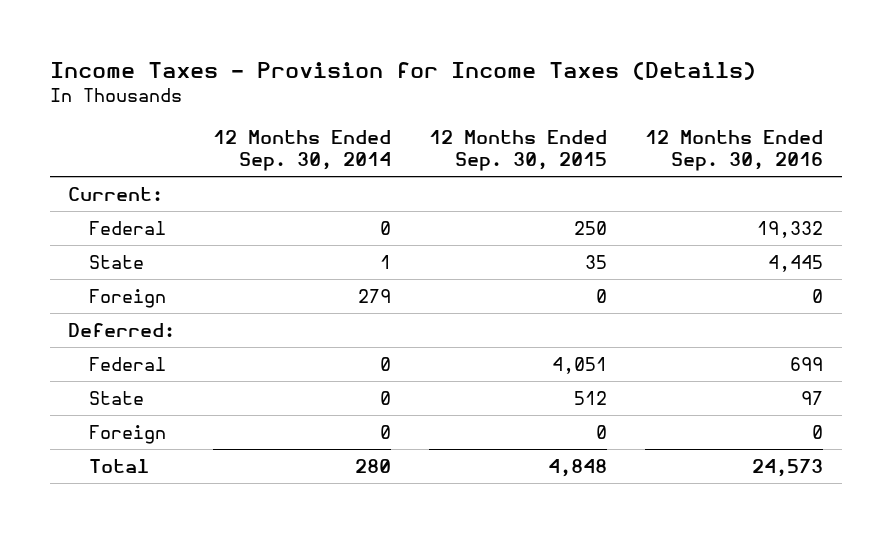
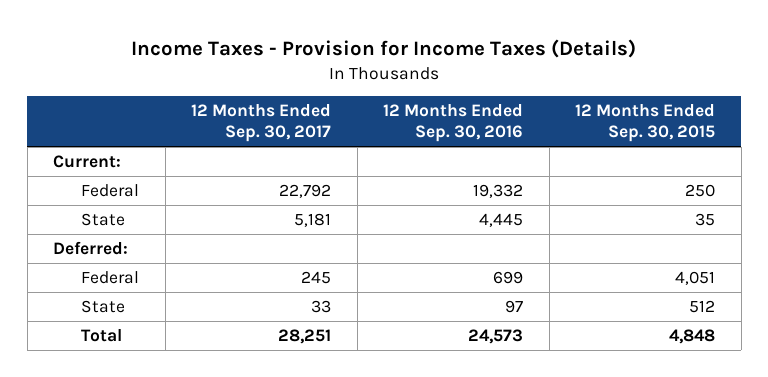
- | 12 Months Ended Sep. 30, 2014 | 12 Months Ended Sep. 30, 2015 | 12 Months Ended Sep. 30, 2016
+ | 12 Months Ended Sep. 30, 2017 | 12 Months Ended Sep. 30, 2016 | 12 Months Ended Sep. 30, 2015
- Foreign | 279 | 0 | 0
- Foreign | 0 | 0 | 0

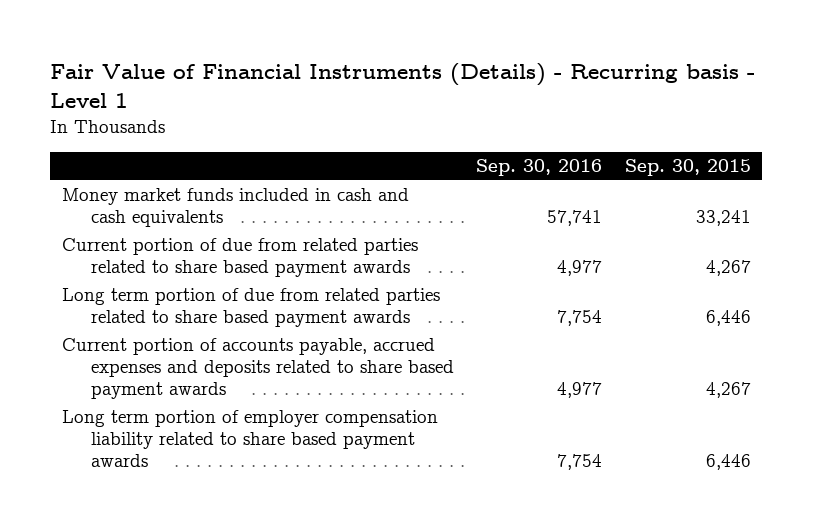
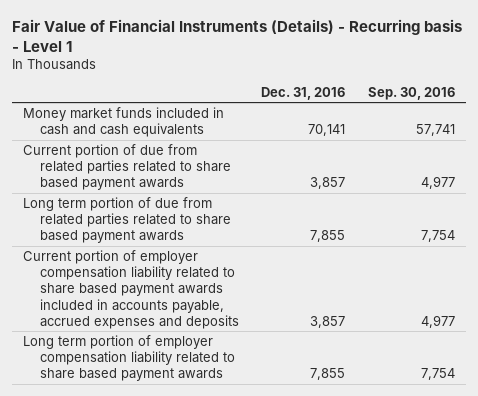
- | Sep. 30, 2016 | Sep. 30, 2015
+ | Dec. 31, 2016 | Sep. 30, 2016
- Current portion of accounts payable, accrued expenses and deposits related to share based payment awards | 4,977 | 4,267
+ Current portion of employer compensation liability related to share based payment awards included in accounts payable, accrued expenses and deposits | 3,857 | 4,977

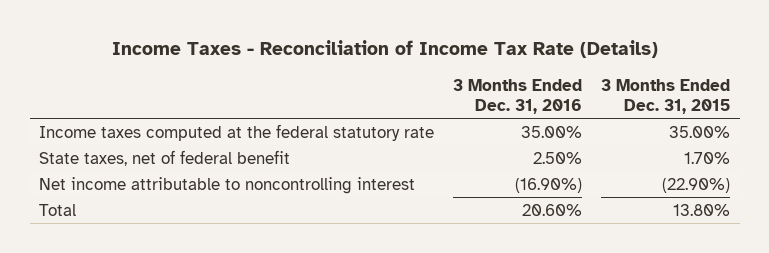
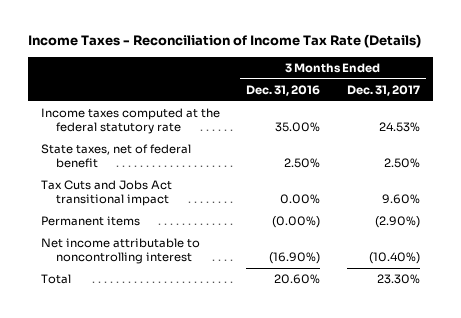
- | 3 Months Ended Dec. 31, 2016 | 3 Months Ended Dec. 31, 2015
+ | 3 Months Ended Dec. 31, 2016 | 3 Months Ended Dec. 31, 2017
+ Tax Cuts and Jobs Act transitional impact | 0.00% | 9.60%
+ Permanent items | (0.00%) | (2.90%)

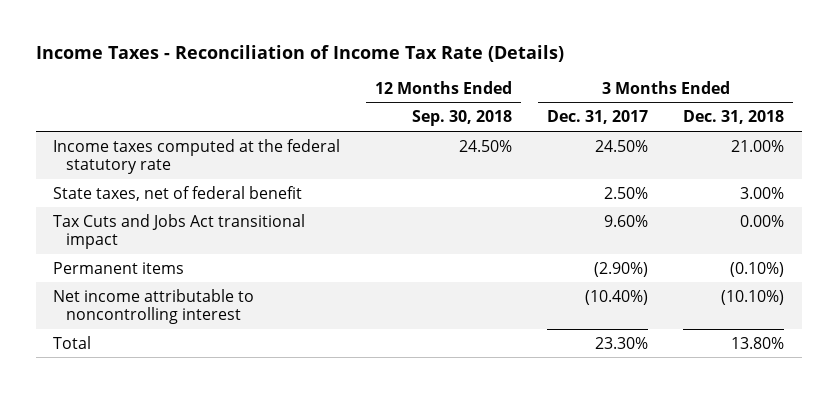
- | 3 Months Ended Dec. 31, 2016 | 3 Months Ended Dec. 31, 2017
+ | 12 Months Ended Sep. 30, 2018 | 3 Months Ended Dec. 31, 2017 | 3 Months Ended Dec. 31, 2018
- Income taxes computed at the federal statutory rate | 35.00% | 24.53%
+ Income taxes computed at the federal statutory rate | 24.50% | 24.50% | 21.00%

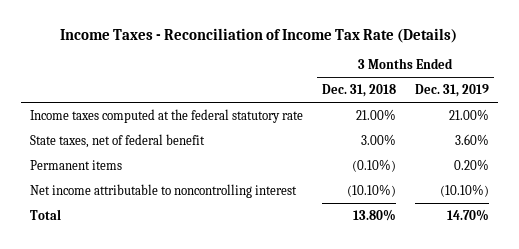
- | 12 Months Ended Sep. 30, 2018 | 3 Months Ended Dec. 31, 2017 | 3 Months Ended Dec. 31, 2018
+ | 3 Months Ended Dec. 31, 2018 | 3 Months Ended Dec. 31, 2019
- Tax Cuts and Jobs Act transitional impact | | 9.60% | 0.00%

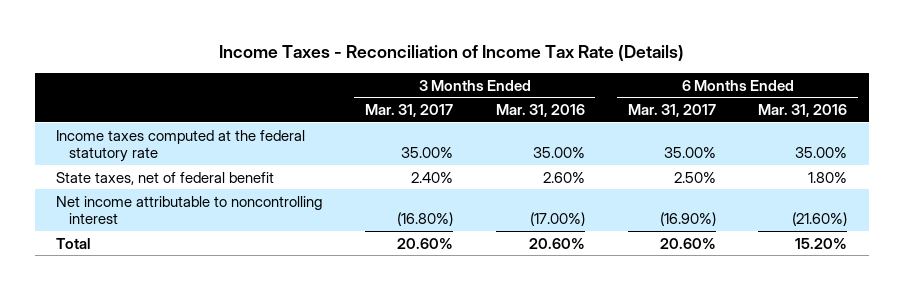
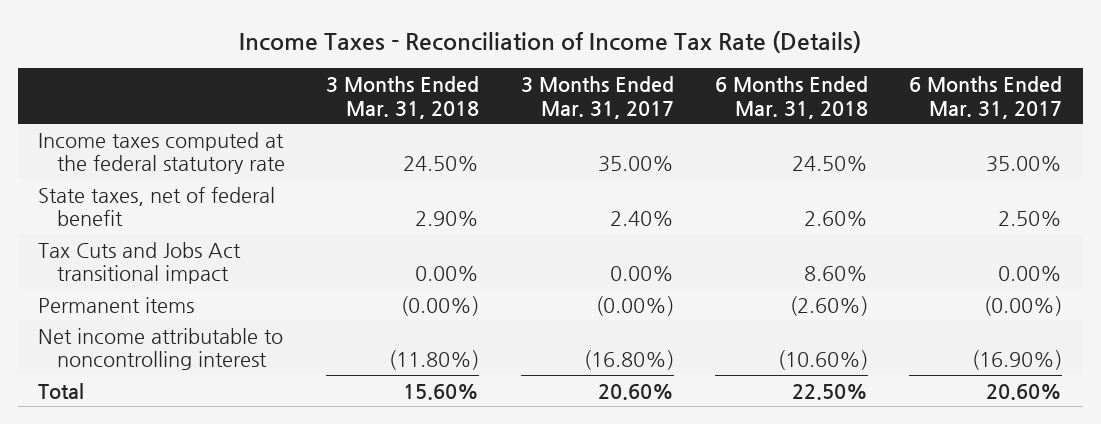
- | 3 Months Ended Mar. 31, 2017 | 3 Months Ended Mar. 31, 2016 | 6 Months Ended Mar. 31, 2017 | 6 Months Ended Mar. 31, 2016
+ | 3 Months Ended Mar. 31, 2018 | 3 Months Ended Mar. 31, 2017 | 6 Months Ended Mar. 31, 2018 | 6 Months Ended Mar. 31, 2017
+ Tax Cuts and Jobs Act transitional impact | 0.00% | 0.00% | 8.60% | 0.00%
+ Permanent items | (0.00%) | (0.00%) | (2.60%) | (0.00%)

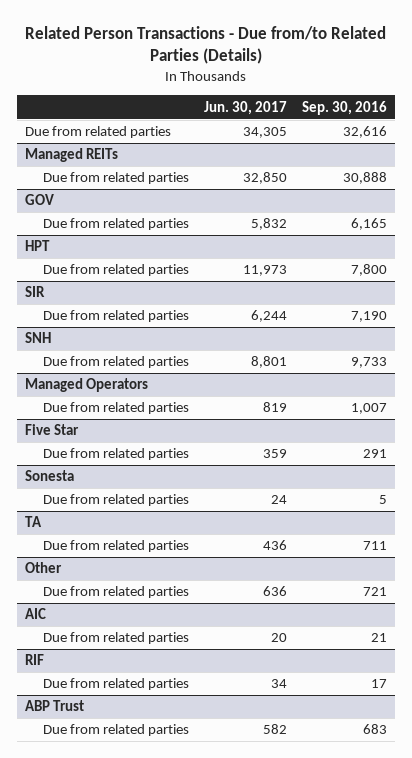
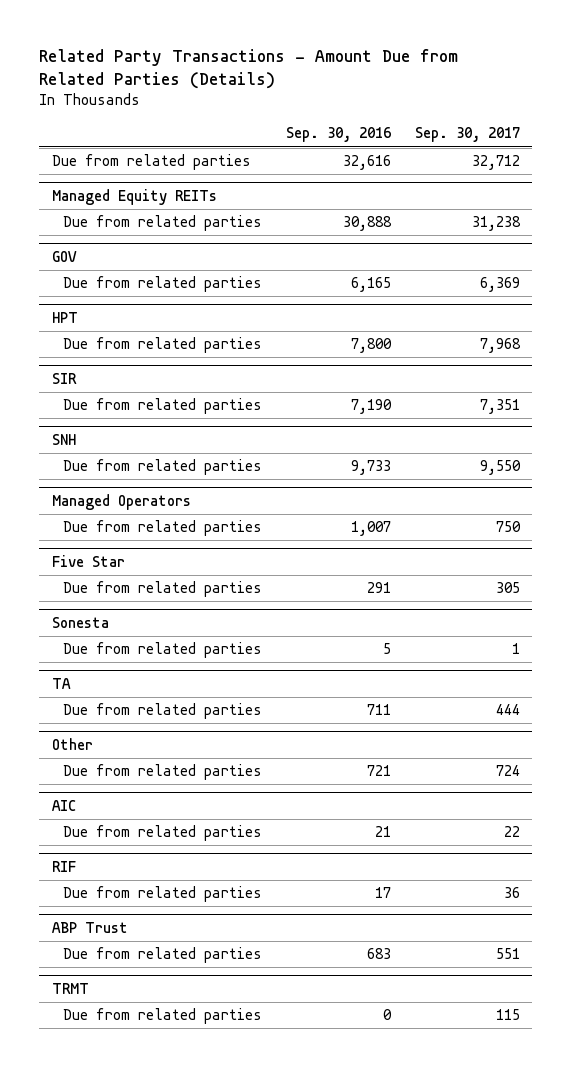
- Related Person Transactions - Due from/to Related Parties (Details)
+ Related Party Transactions - Amount Due from Related Parties (Details)
- | Jun. 30, 2017 | Sep. 30, 2016
+ | Sep. 30, 2016 | Sep. 30, 2017
- Managed REITs
+ Managed Equity REITs
+ TRMT
+ Due from related parties | 0 | 115

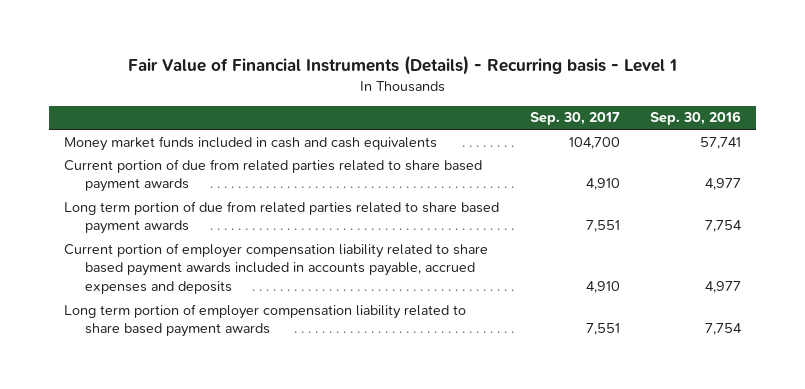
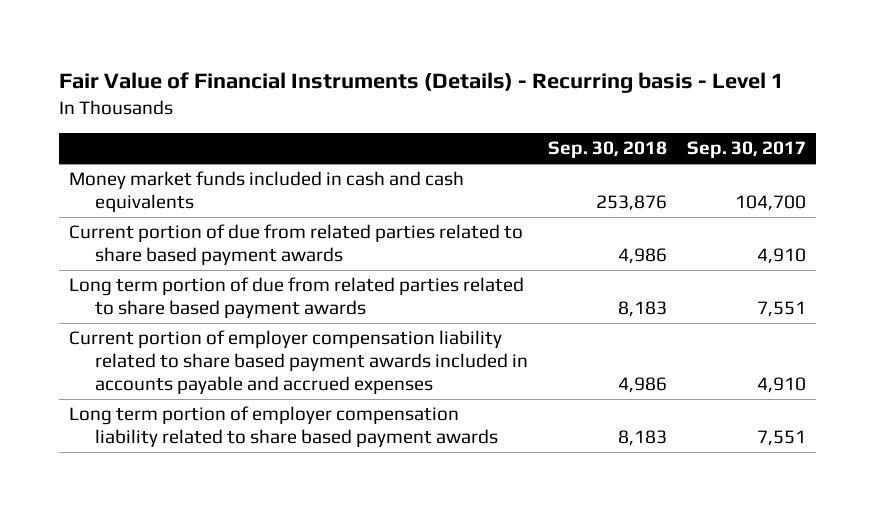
- | Sep. 30, 2017 | Sep. 30, 2016
+ | Sep. 30, 2018 | Sep. 30, 2017
- Current portion of employer compensation liability related to share based payment awards included in accounts payable, accrued expenses and deposits | 4,910 | 4,977
+ Current portion of employer compensation liability related to share based payment awards included in accounts payable and accrued expenses | 4,986 | 4,910

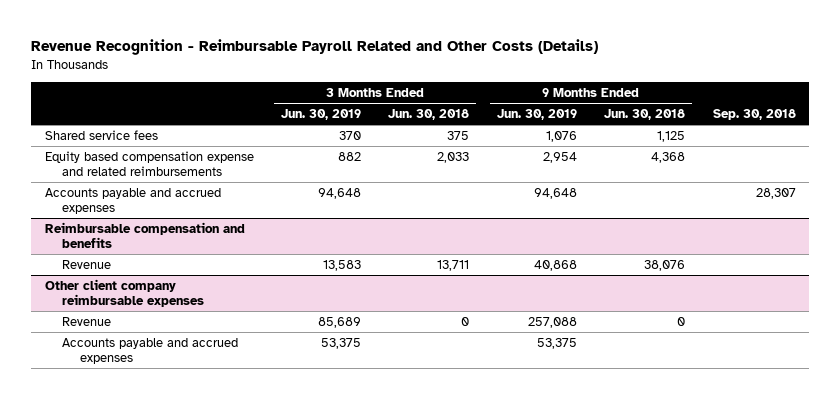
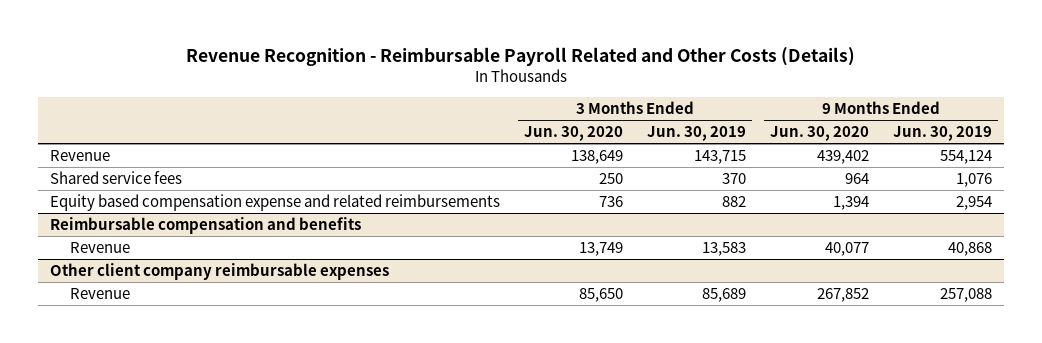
- | 3 Months Ended Jun. 30, 2019 | 3 Months Ended Jun. 30, 2018 | 9 Months Ended Jun. 30, 2019 | 9 Months Ended Jun. 30, 2018 | Sep. 30, 2018
+ | 3 Months Ended Jun. 30, 2020 | 3 Months Ended Jun. 30, 2019 | 9 Months Ended Jun. 30, 2020 | 9 Months Ended Jun. 30, 2019
+ Revenue | 138,649 | 143,715 | 439,402 | 554,124
- Accounts payable and accrued expenses | 94,648 | | 94,648 | | 28,307
@ Other client company reimbursable expenses
- Accounts payable and accrued expenses | 53,375 | | 53,375 | |

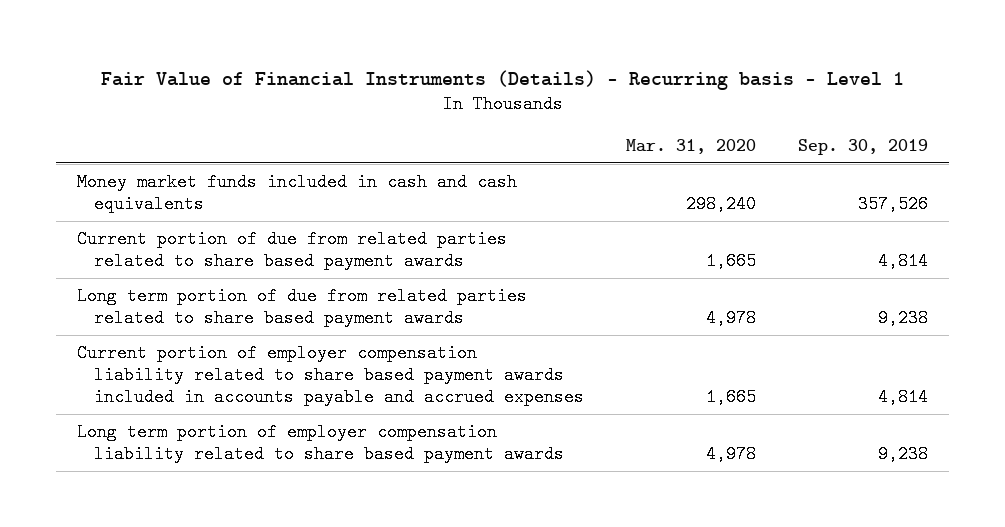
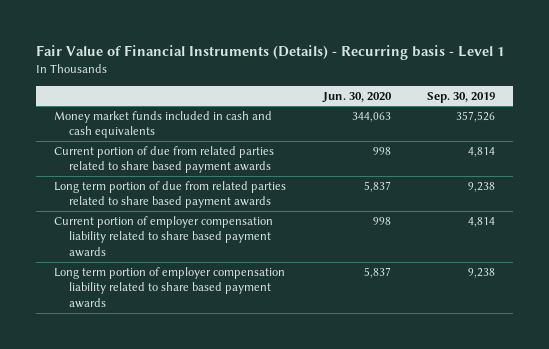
- | Mar. 31, 2020 | Sep. 30, 2019
+ | Jun. 30, 2020 | Sep. 30, 2019
- Current portion of employer compensation liability related to share based payment awards included in accounts payable and accrued expenses | 1,665 | 4,814
+ Current portion of employer compensation liability related to share based payment awards | 998 | 4,814

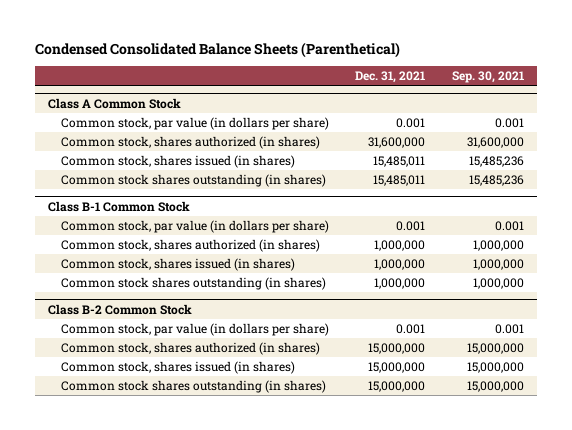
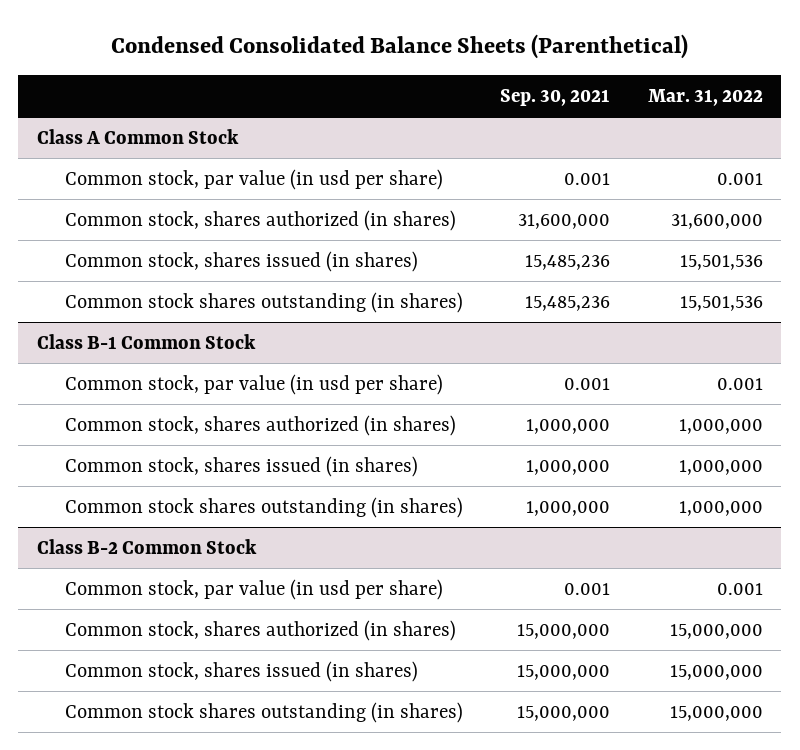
- | Dec. 31, 2021 | Sep. 30, 2021
+ | Sep. 30, 2021 | Mar. 31, 2022
@ Class A Common Stock
- Common stock, par value (in dollars per share) | 0.001 | 0.001
+ Common stock, par value (in usd per share) | 0.001 | 0.001
@ Class B-1 Common Stock
- Common stock, par value (in dollars per share) | 0.001 | 0.001
+ Common stock, par value (in usd per share) | 0.001 | 0.001
@ Class B-2 Common Stock
- Common stock, par value (in dollars per share) | 0.001 | 0.001
+ Common stock, par value (in usd per share) | 0.001 | 0.001

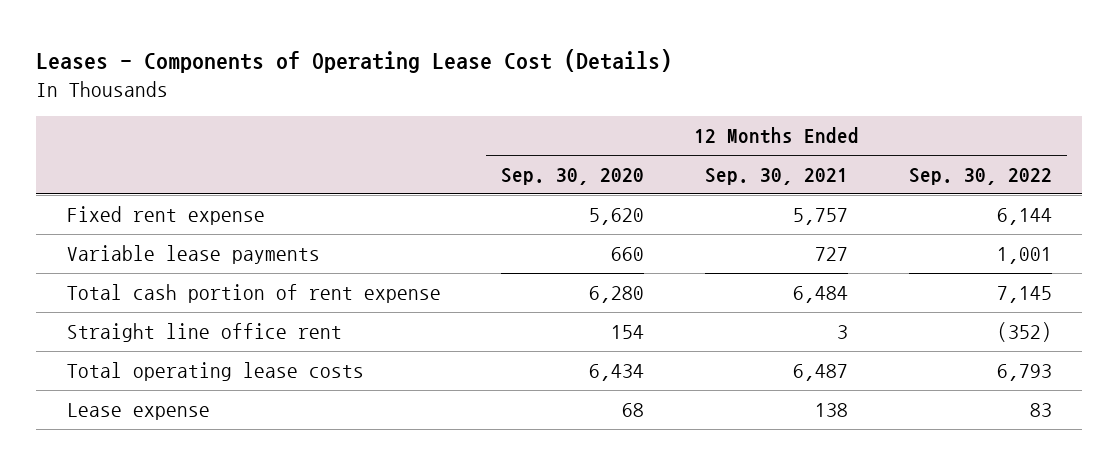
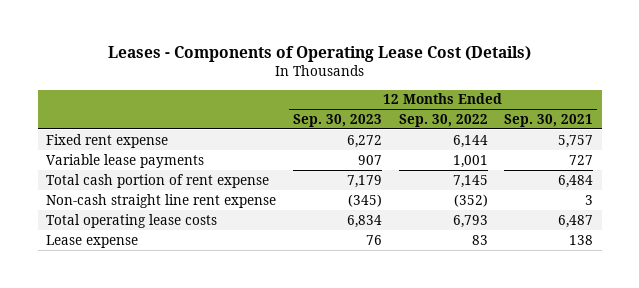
- | 12 Months Ended Sep. 30, 2020 | 12 Months Ended Sep. 30, 2021 | 12 Months Ended Sep. 30, 2022
+ | 12 Months Ended Sep. 30, 2023 | 12 Months Ended Sep. 30, 2022 | 12 Months Ended Sep. 30, 2021
- Straight line office rent | 154 | 3 | (352)
+ Non-cash straight line rent expense | (345) | (352) | 3

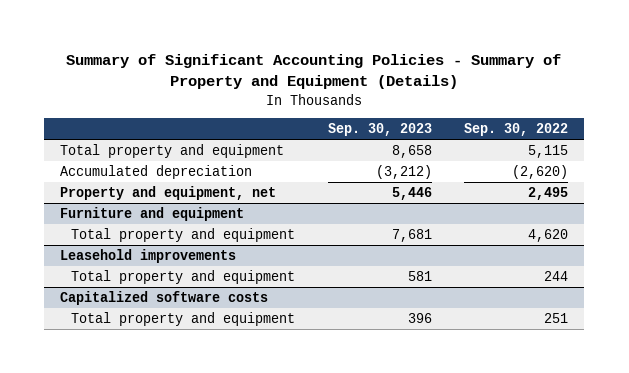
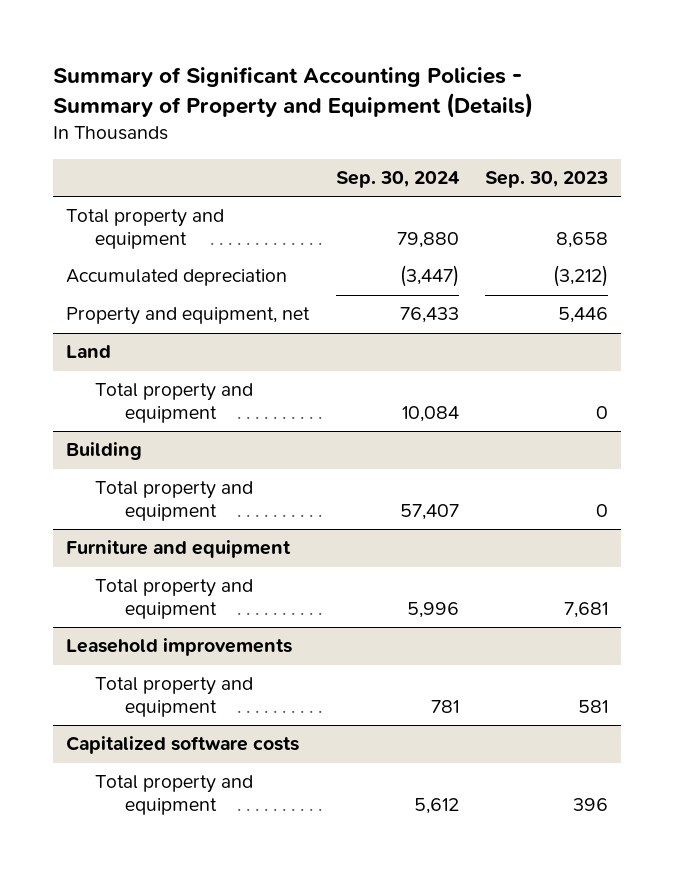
- | Sep. 30, 2023 | Sep. 30, 2022
+ | Sep. 30, 2024 | Sep. 30, 2023
+ Land
+ Total property and equipment | 10,084 | 0
+ Building
+ Total property and equipment | 57,407 | 0

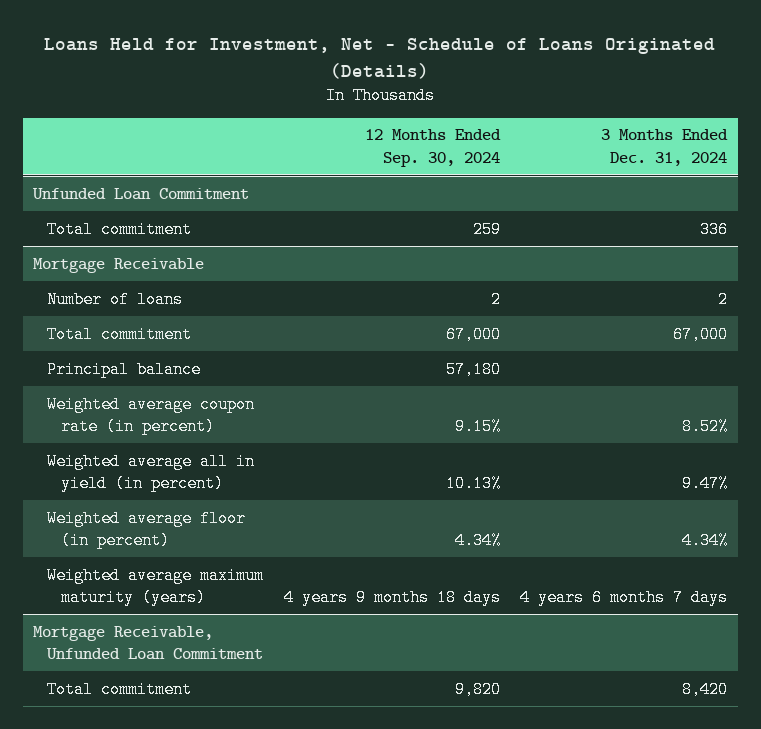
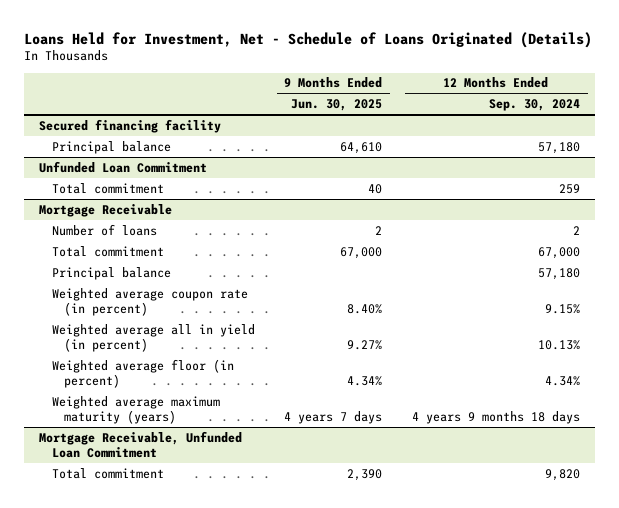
- | 12 Months Ended Sep. 30, 2024 | 3 Months Ended Dec. 31, 2024
+ | 9 Months Ended Jun. 30, 2025 | 12 Months Ended Sep. 30, 2024
+ Secured financing facility
+ Principal balance | 64,610 | 57,180

